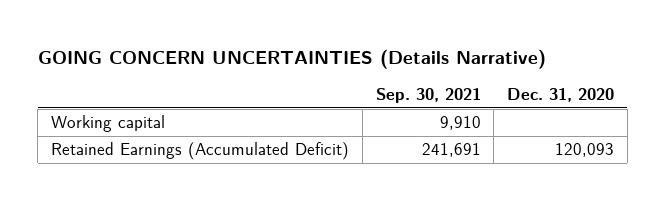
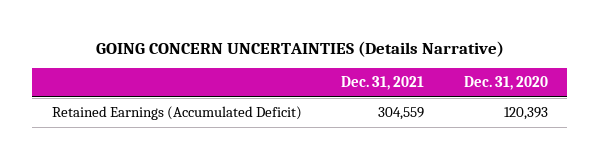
- | Sep. 30, 2021 | Dec. 31, 2020
+ | Dec. 31, 2021 | Dec. 31, 2020
- Working capital | 9,910 |
- Retained Earnings (Accumulated Deficit) | 241,691 | 120,093
+ Retained Earnings (Accumulated Deficit) | 304,559 | 120,393

